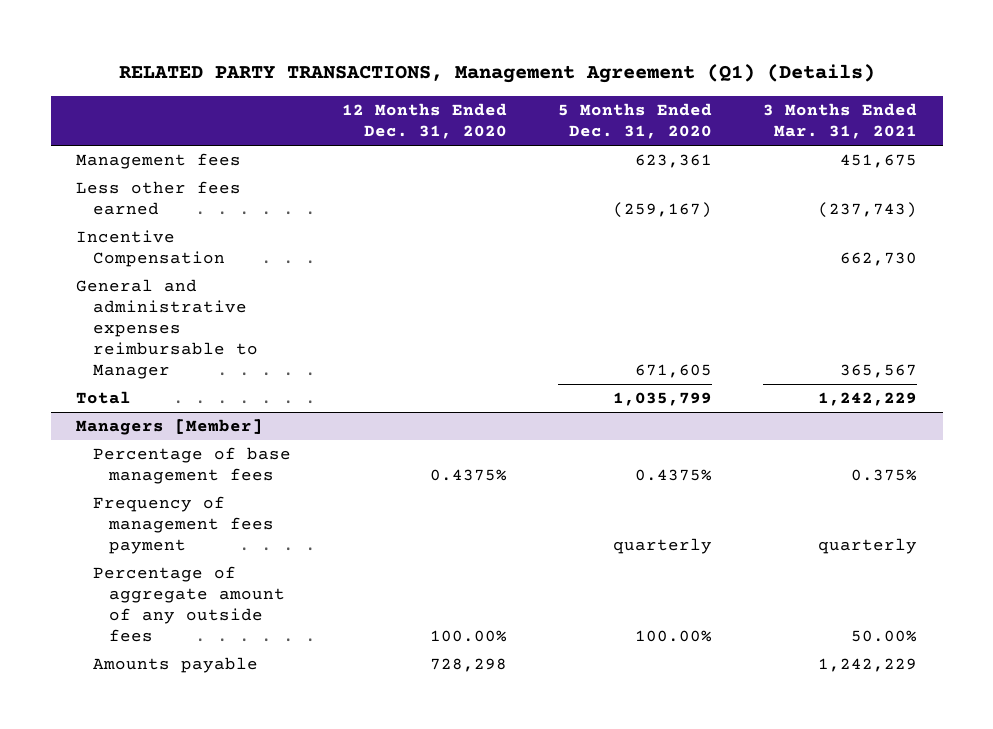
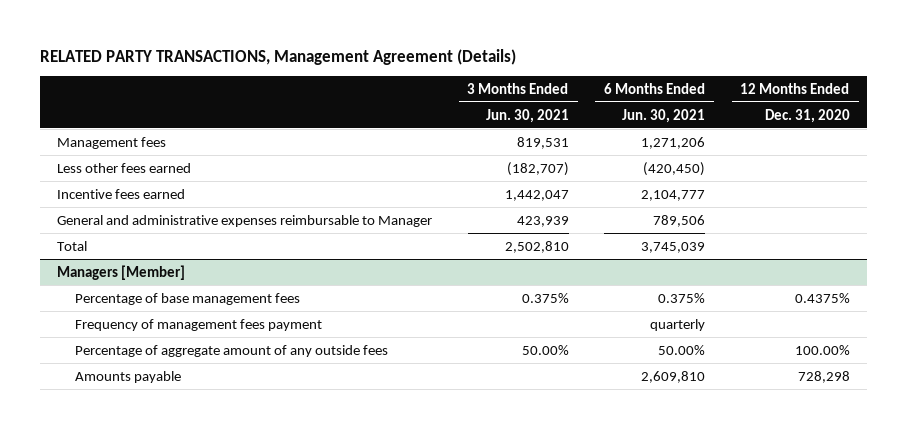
- RELATED PARTY TRANSACTIONS, Management Agreement (Q1) (Details)
+ RELATED PARTY TRANSACTIONS, Management Agreement (Details)
- | 12 Months Ended Dec. 31, 2020 | 5 Months Ended Dec. 31, 2020 | 3 Months Ended Mar. 31, 2021
+ | 3 Months Ended Jun. 30, 2021 | 6 Months Ended Jun. 30, 2021 | 12 Months Ended Dec. 31, 2020
- Incentive Compensation | | | 662,730
+ Incentive fees earned | 1,442,047 | 2,104,777 |

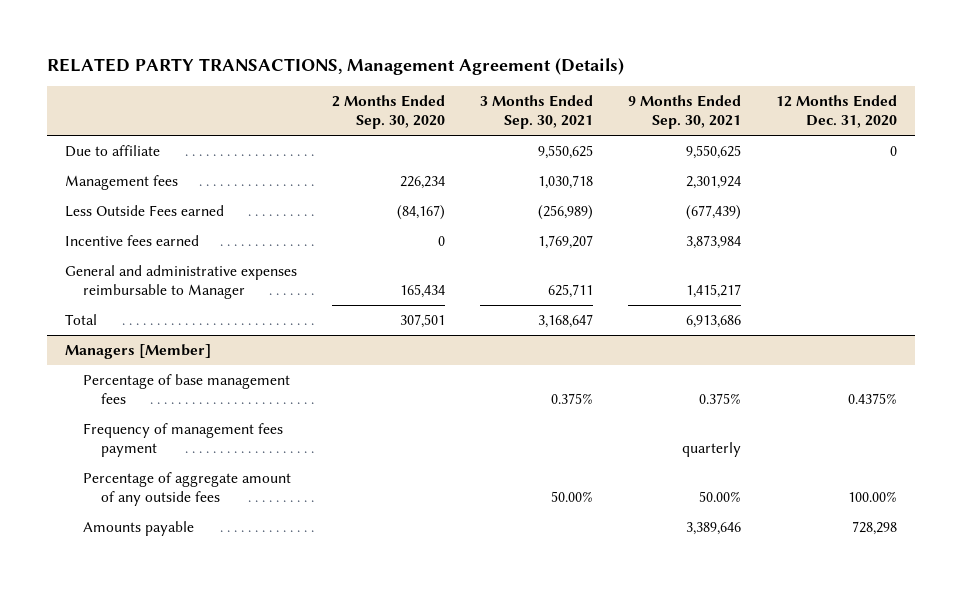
- | 3 Months Ended Jun. 30, 2021 | 6 Months Ended Jun. 30, 2021 | 12 Months Ended Dec. 31, 2020
+ | 2 Months Ended Sep. 30, 2020 | 3 Months Ended Sep. 30, 2021 | 9 Months Ended Sep. 30, 2021 | 12 Months Ended Dec. 31, 2020
+ Due to affiliate | | 9,550,625 | 9,550,625 | 0
- Less other fees earned | (182,707) | (420,450) |
+ Less Outside Fees earned | (84,167) | (256,989) | (677,439) |

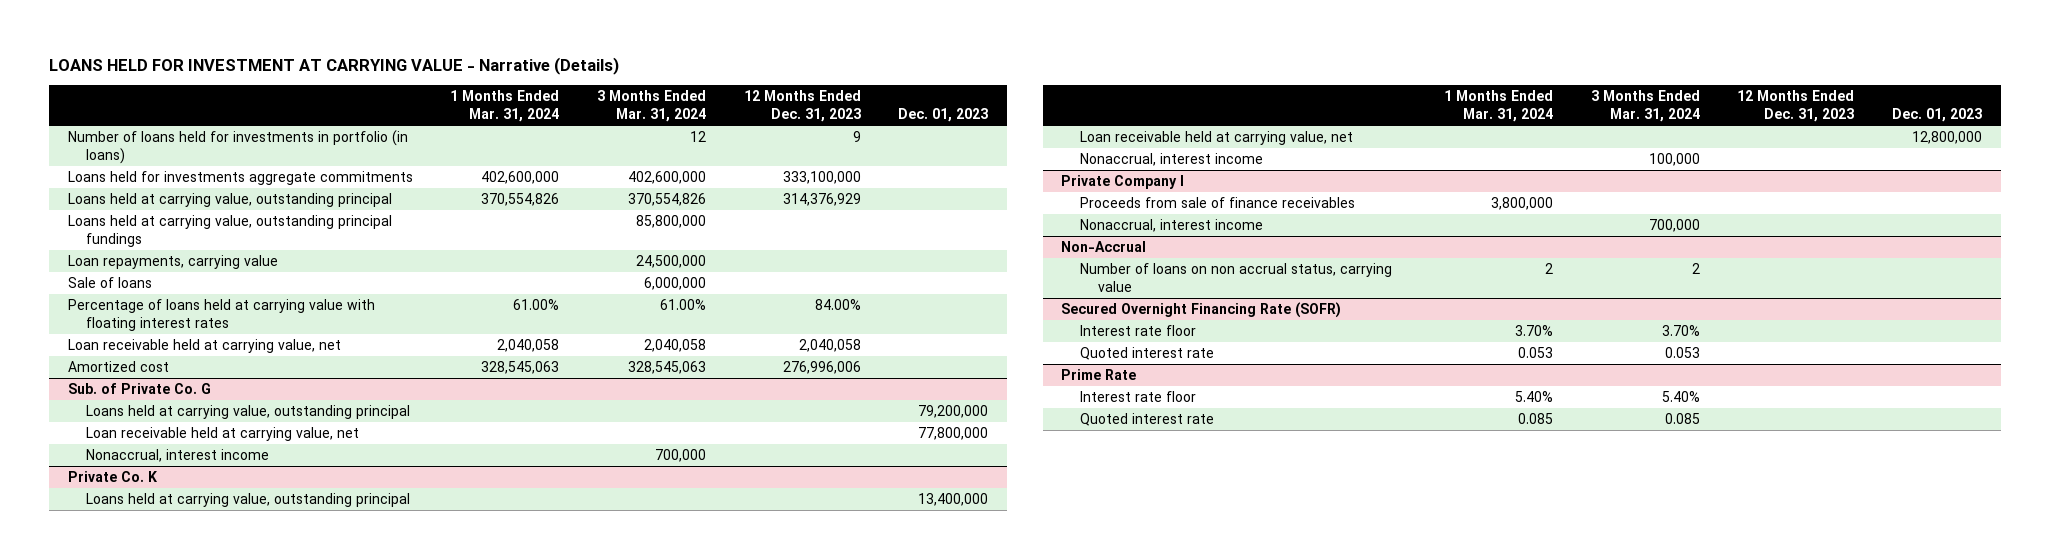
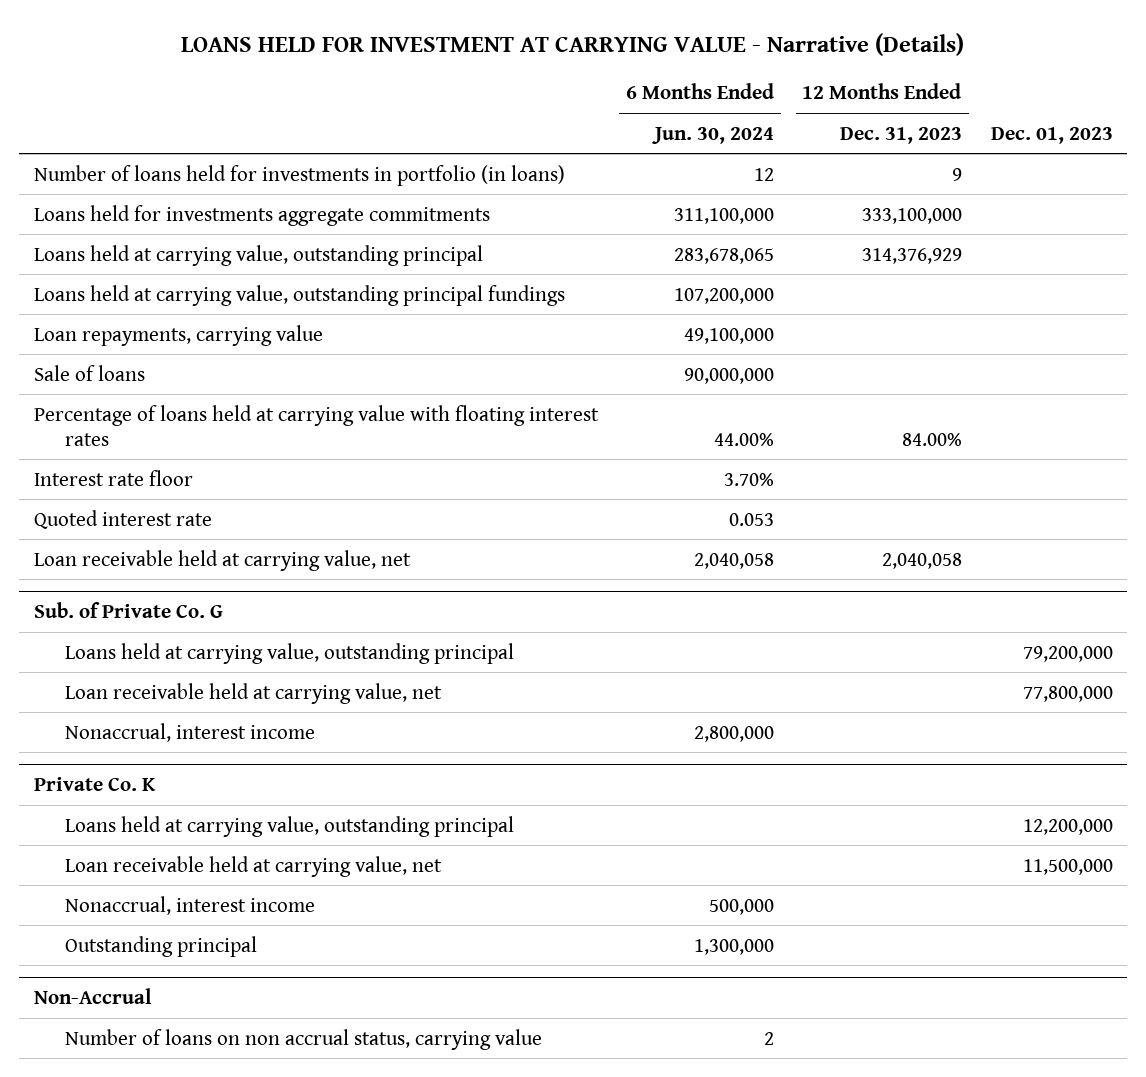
- | 1 Months Ended Mar. 31, 2024 | 3 Months Ended Mar. 31, 2024 | 12 Months Ended Dec. 31, 2023 | Dec. 01, 2023
+ | 6 Months Ended Jun. 30, 2024 | 12 Months Ended Dec. 31, 2023 | Dec. 01, 2023
+ Interest rate floor | 3.70% | |
+ Quoted interest rate | 0.053 | |
- Amortized cost | 328,545,063 | 328,545,063 | 276,996,006 |
@ Private Co. K
- Loans held at carrying value, outstanding principal | | | | 13,400,000
- Loan receivable held at carrying value, net | | | | 12,800,000
+ Loans held at carrying value, outstanding principal | | | 12,200,000
+ Loan receivable held at carrying value, net | | | 11,500,000
- Private Company I
- Proceeds from sale of finance receivables | 3,800,000 | | |
- Nonaccrual, interest income | | 700,000 | |
@ Private Co. K
+ Outstanding principal | 1,300,000 | |
- Secured Overnight Financing Rate (SOFR)
- Interest rate floor | 3.70% | 3.70% | |
- Quoted interest rate | 0.053 | 0.053 | |
- Prime Rate
- Interest rate floor | 5.40% | 5.40% | |
- Quoted interest rate | 0.085 | 0.085 | |

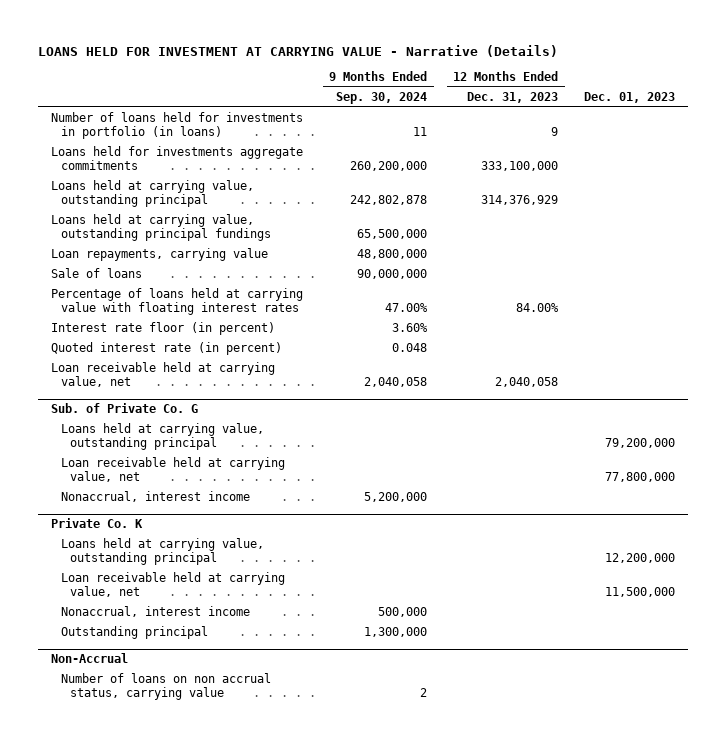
- | 6 Months Ended Jun. 30, 2024 | 12 Months Ended Dec. 31, 2023 | Dec. 01, 2023
+ | 9 Months Ended Sep. 30, 2024 | 12 Months Ended Dec. 31, 2023 | Dec. 01, 2023
- Interest rate floor | 3.70% | |
- Quoted interest rate | 0.053 | |
+ Interest rate floor (in percent) | 3.60% | |
+ Quoted interest rate (in percent) | 0.048 | |

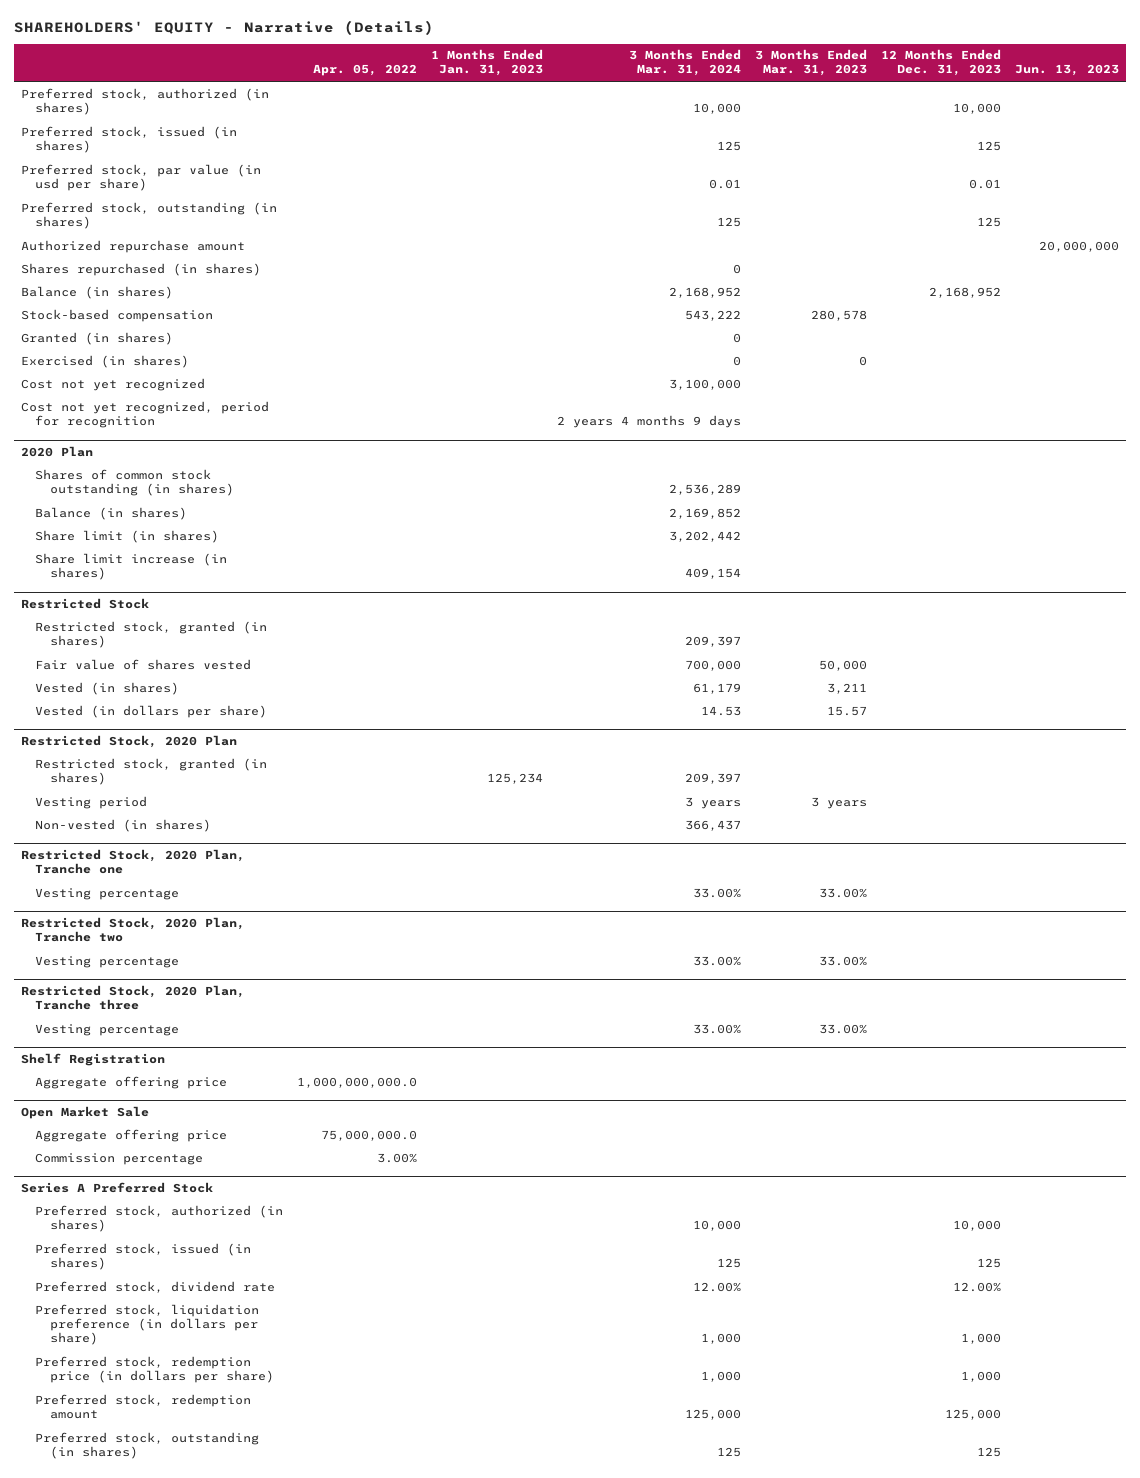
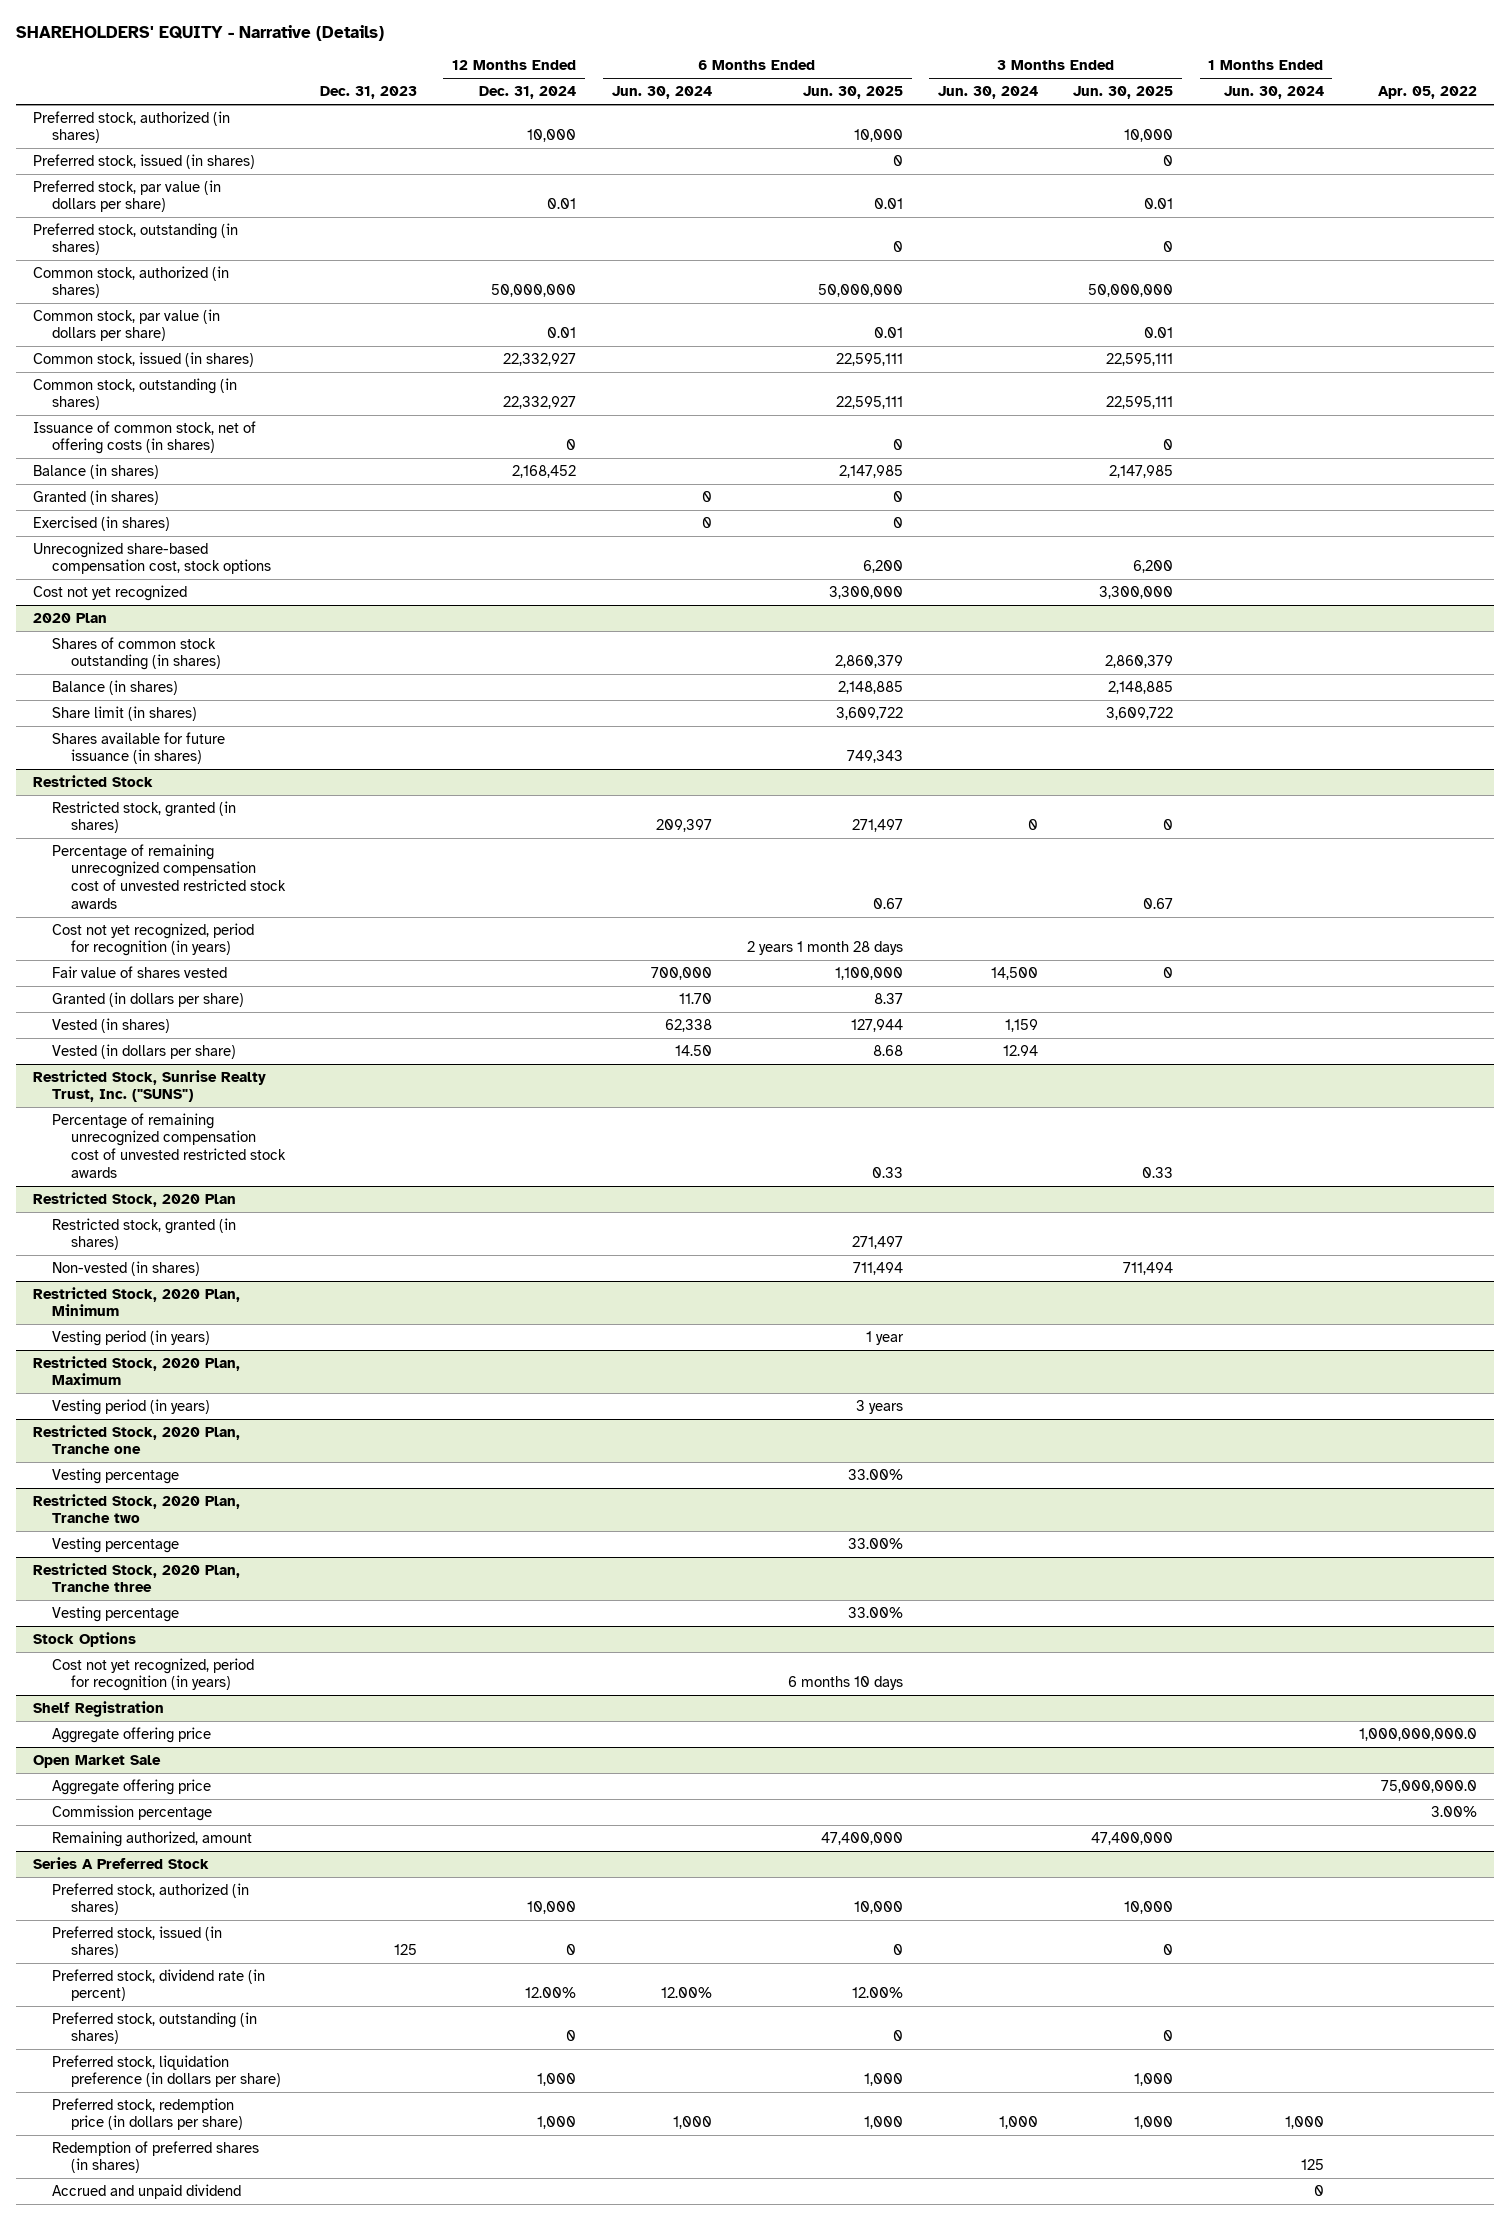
- | Apr. 05, 2022 | 1 Months Ended Jan. 31, 2023 | 3 Months Ended Mar. 31, 2024 | 3 Months Ended Mar. 31, 2023 | 12 Months Ended Dec. 31, 2023 | Jun. 13, 2023
+ | Dec. 31, 2023 | 12 Months Ended Dec. 31, 2024 | 6 Months Ended Jun. 30, 2024 | 6 Months Ended Jun. 30, 2025 | 3 Months Ended Jun. 30, 2024 | 3 Months Ended Jun. 30, 2025 | 1 Months Ended Jun. 30, 2024 | Apr. 05, 2022
- Preferred stock, par value (in usd per share) | | | 0.01 | | 0.01 |
+ Preferred stock, par value (in dollars per share) | | 0.01 | | 0.01 | | 0.01 | |
- Authorized repurchase amount | | | | | | 20,000,000
- Shares repurchased (in shares) | | | 0 | | |
+ Common stock, authorized (in shares) | | 50,000,000 | | 50,000,000 | | 50,000,000 | |
+ Common stock, par value (in dollars per share) | | 0.01 | | 0.01 | | 0.01 | |
+ Common stock, issued (in shares) | | 22,332,927 | | 22,595,111 | | 22,595,111 | |
+ Common stock, outstanding (in shares) | | 22,332,927 | | 22,595,111 | | 22,595,111 | |
+ Issuance of common stock, net of offering costs (in shares) | | 0 | | 0 | | 0 | |
- Stock-based compensation | | | 543,222 | 280,578 | |
+ Unrecognized share-based compensation cost, stock options | | | | 6,200 | | 6,200 | |
- Cost not yet recognized, period for recognition | | | 2 years 4 months 9 days | | |
@ 2020 Plan
- Share limit increase (in shares) | | | 409,154 | | |
+ Shares available for future issuance (in shares) | | | | 749,343 | | | |
@ Restricted Stock
+ Percentage of remaining unrecognized compensation cost of unvested restricted stock awards | | | | 0.67 | | 0.67 | |
+ Cost not yet recognized, period for recognition (in years) | | | | 2 years 1 month 28 days | | | |
+ Granted (in dollars per share) | | | 11.70 | 8.37 | | | |
+ Restricted Stock, Sunrise Realty Trust, Inc. ("SUNS")
+ Percentage of remaining unrecognized compensation cost of unvested restricted stock awards | | | | 0.33 | | 0.33 | |
@ Restricted Stock, 2020 Plan
- Vesting period | | | 3 years | 3 years | |
+ Restricted Stock, 2020 Plan, Minimum
+ Vesting period (in years) | | | | 1 year | | | |
+ Restricted Stock, 2020 Plan, Maximum
+ Vesting period (in years) | | | | 3 years | | | |
+ Stock Options
+ Cost not yet recognized, period for recognition (in years) | | | | 6 months 10 days | | | |
@ Open Market Sale
+ Remaining authorized, amount | | | | 47,400,000 | | 47,400,000 | |
@ Series A Preferred Stock
- Preferred stock, dividend rate | | | 12.00% | | 12.00% |
+ Preferred stock, dividend rate (in percent) | | 12.00% | 12.00% | 12.00% | | | |
moved up: Preferred stock, outstanding (in shares) | | 0 | | 0 | | 0 | |
- Preferred stock, redemption amount | | | 125,000 | | 125,000 |
+ Redemption of preferred shares (in shares) | | | | | | | 125 |
+ Accrued and unpaid dividend | | | | | | | 0 |

